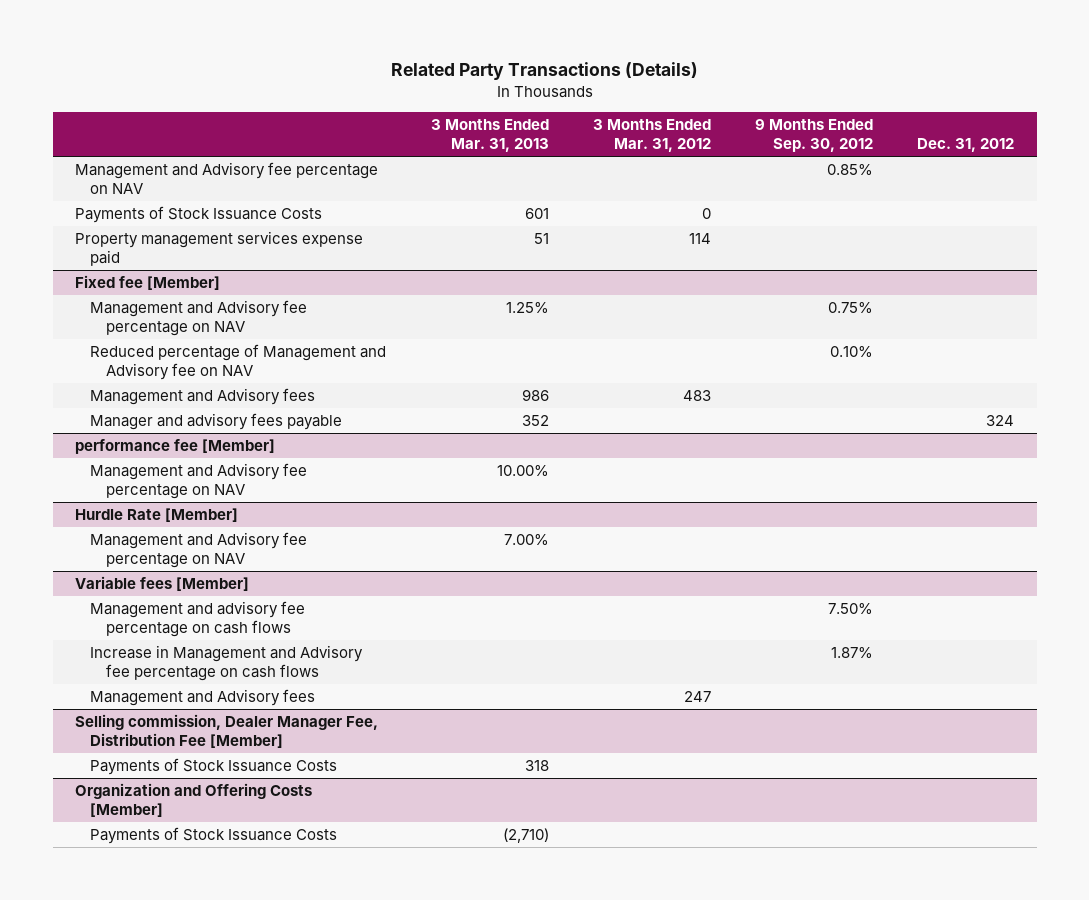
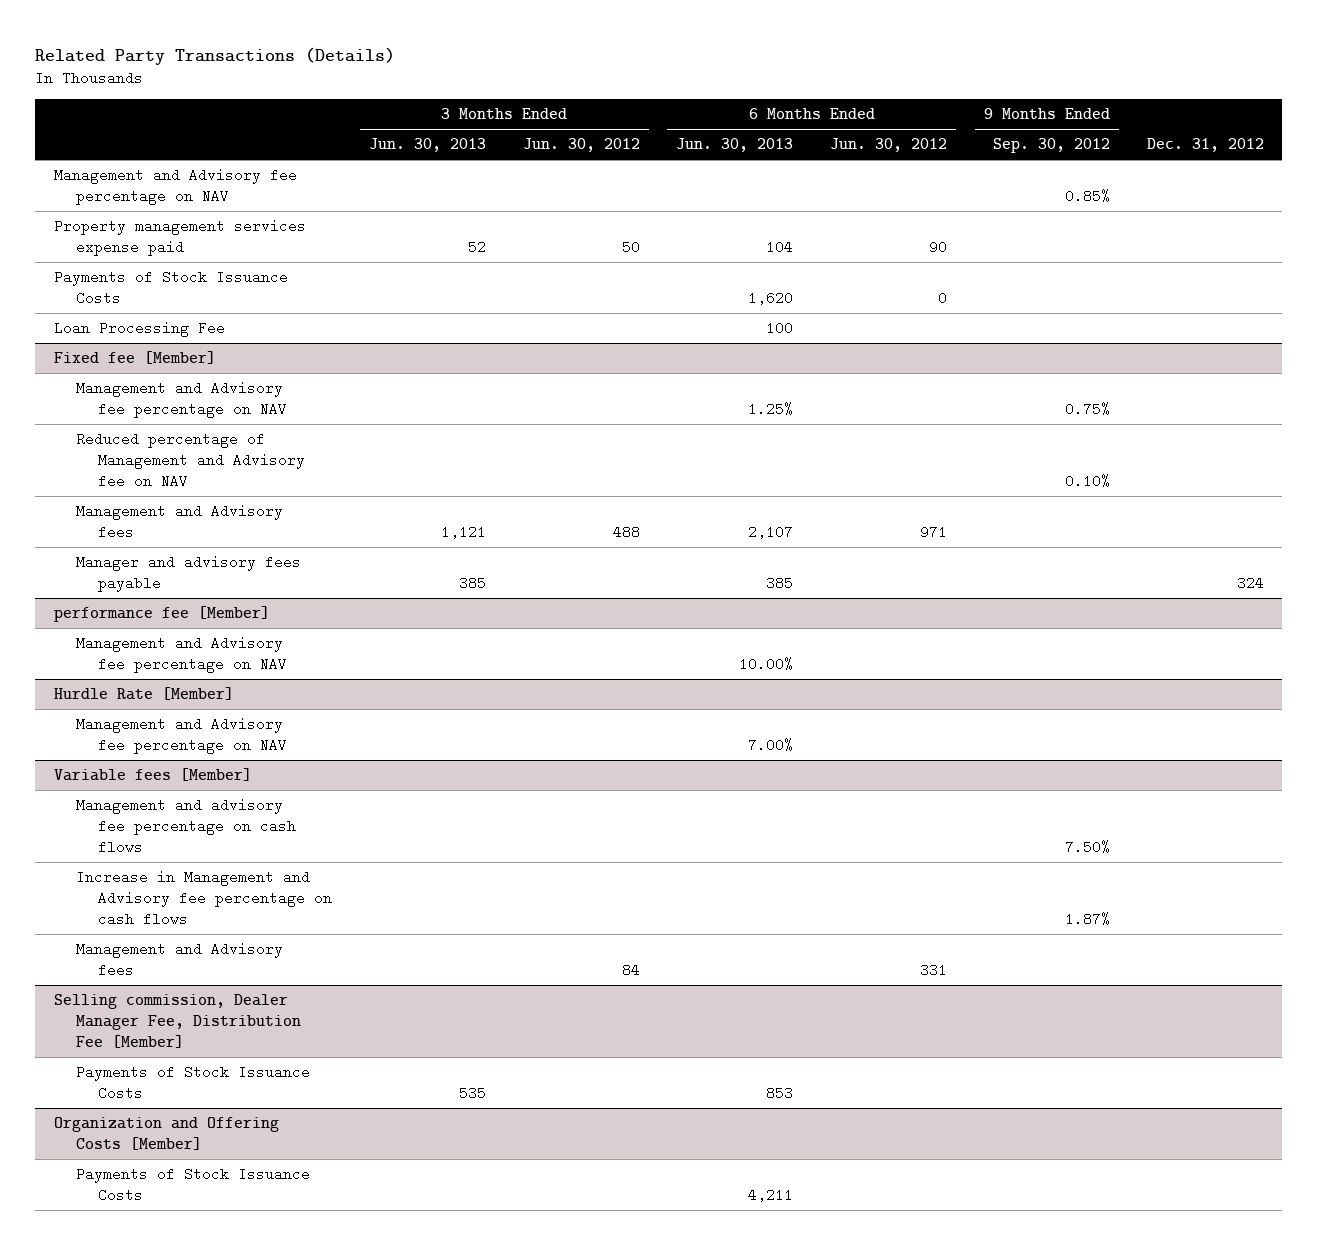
- | 3 Months Ended Mar. 31, 2013 | 3 Months Ended Mar. 31, 2012 | 9 Months Ended Sep. 30, 2012 | Dec. 31, 2012
+ | 3 Months Ended Jun. 30, 2013 | 3 Months Ended Jun. 30, 2012 | 6 Months Ended Jun. 30, 2013 | 6 Months Ended Jun. 30, 2012 | 9 Months Ended Sep. 30, 2012 | Dec. 31, 2012
moved down: Payments of Stock Issuance Costs | | | 1,620 | 0 | |
+ Loan Processing Fee | | | 100 | | |

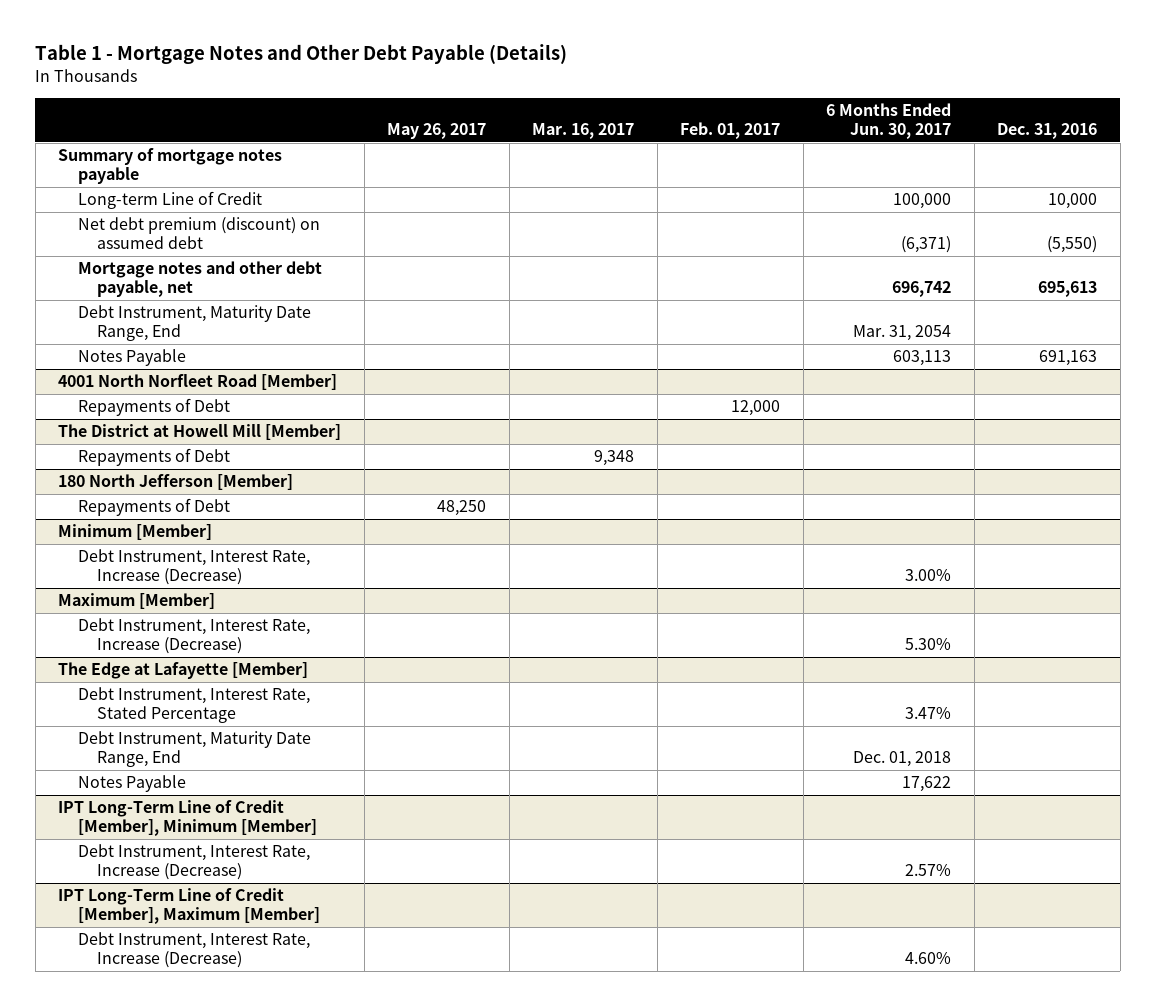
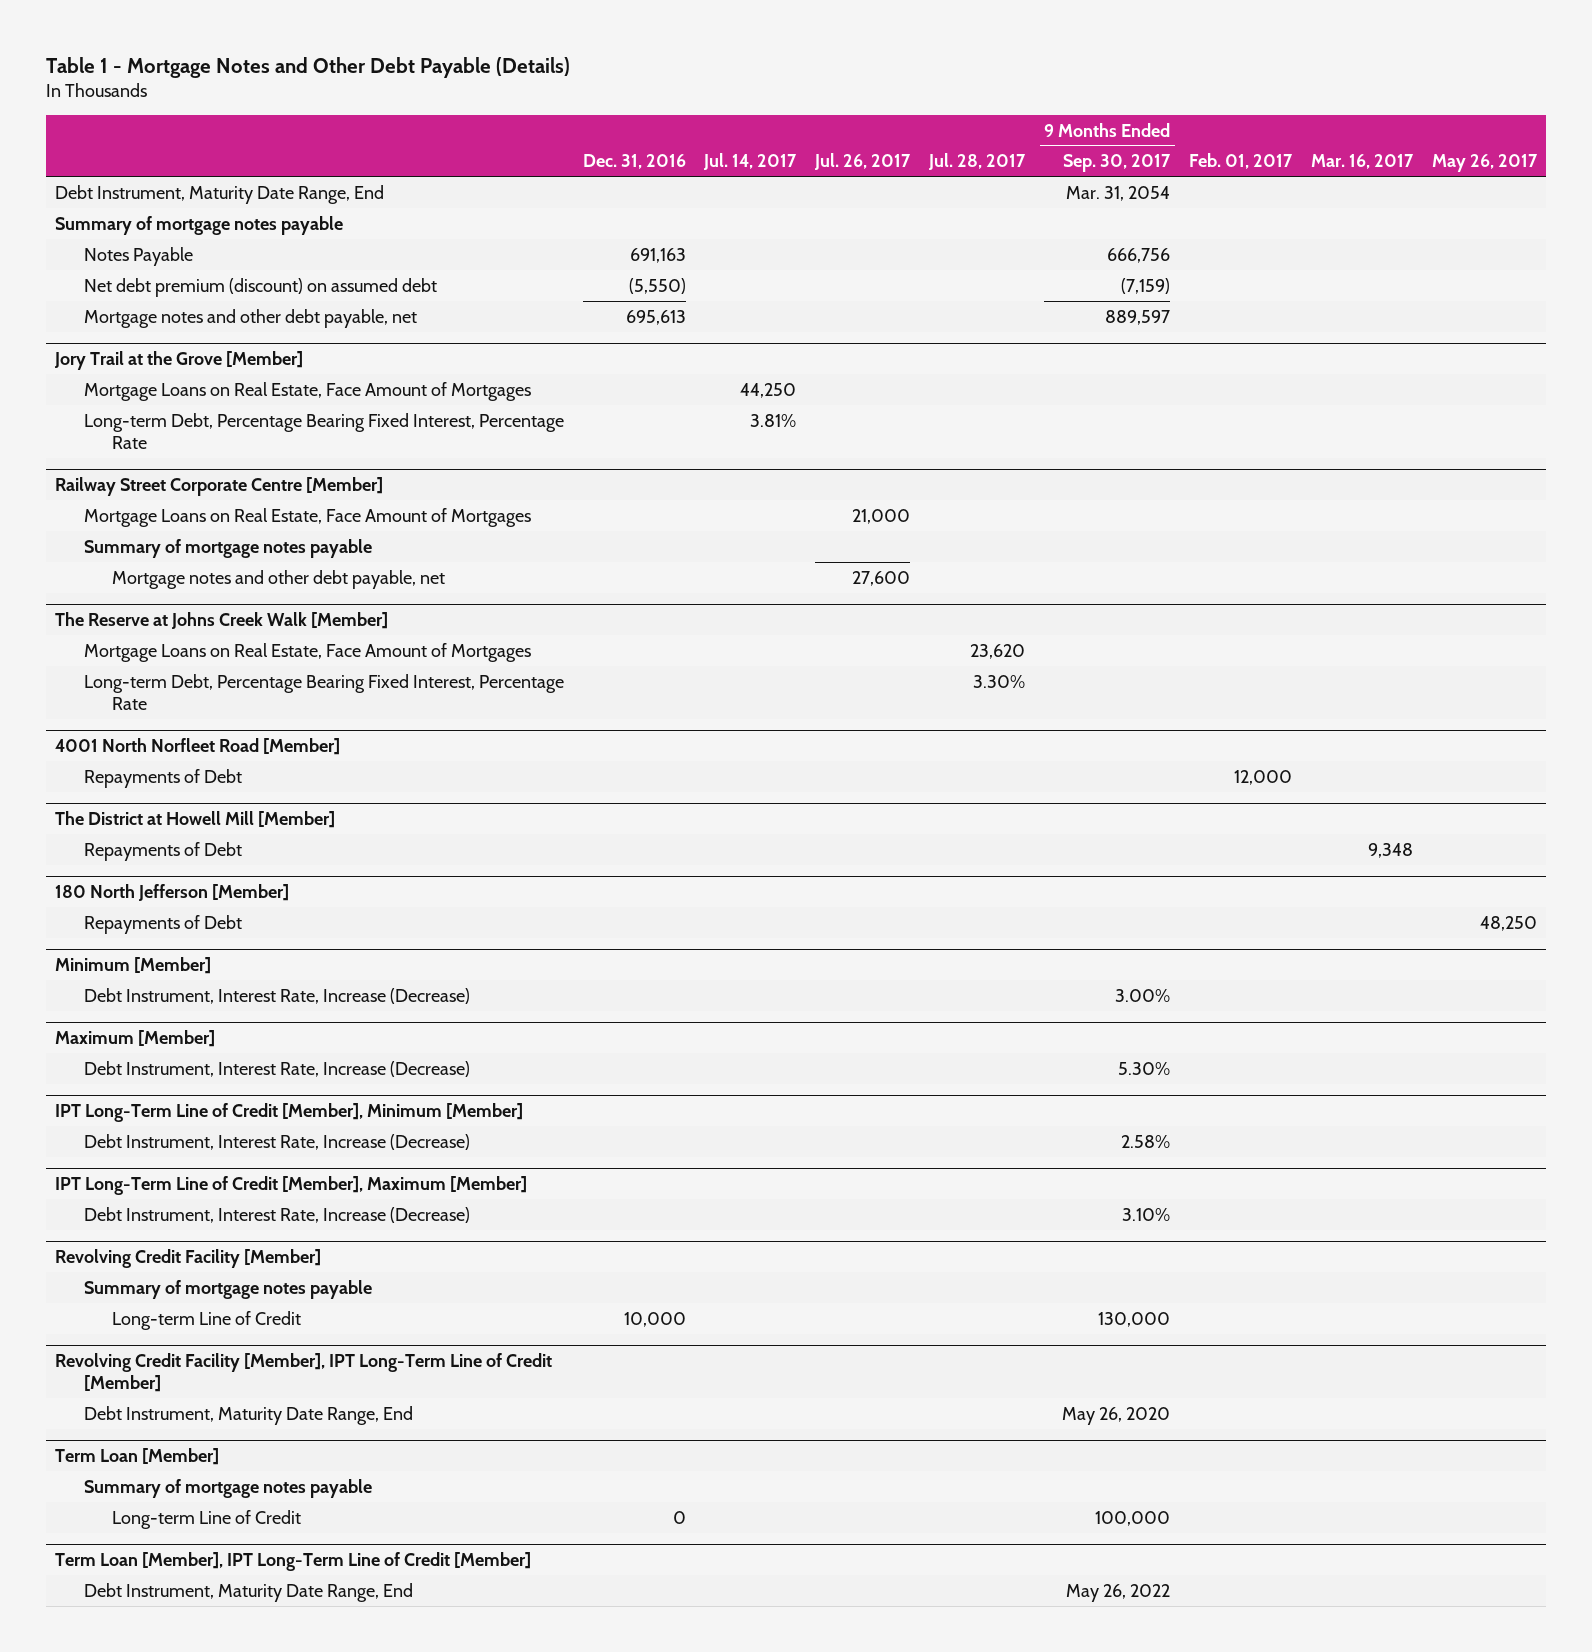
- | May 26, 2017 | Mar. 16, 2017 | Feb. 01, 2017 | 6 Months Ended Jun. 30, 2017 | Dec. 31, 2016
+ | Dec. 31, 2016 | Jul. 14, 2017 | Jul. 26, 2017 | Jul. 28, 2017 | 9 Months Ended Sep. 30, 2017 | Feb. 01, 2017 | Mar. 16, 2017 | May 26, 2017
moved up: Debt Instrument, Maturity Date Range, End | | | | | Mar. 31, 2054 | | |
- Long-term Line of Credit | | | | 100,000 | 10,000
moved up: Notes Payable | 691,163 | | | | 666,756 | | |
+ Jory Trail at the Grove [Member]
+ Mortgage Loans on Real Estate, Face Amount of Mortgages | | 44,250 | | | | | |
+ Long-term Debt, Percentage Bearing Fixed Interest, Percentage Rate | | 3.81% | | | | | |
+ Railway Street Corporate Centre [Member]
+ Mortgage Loans on Real Estate, Face Amount of Mortgages | | | 21,000 | | | | |
+ Summary of mortgage notes payable
+ Mortgage notes and other debt payable, net | | | 27,600 | | | | |
+ The Reserve at Johns Creek Walk [Member]
+ Mortgage Loans on Real Estate, Face Amount of Mortgages | | | | 23,620 | | | |
+ Long-term Debt, Percentage Bearing Fixed Interest, Percentage Rate | | | | 3.30% | | | |
- The Edge at Lafayette [Member]
- Debt Instrument, Interest Rate, Stated Percentage | | | | 3.47% |
- Debt Instrument, Maturity Date Range, End | | | | Dec. 01, 2018 |
- Notes Payable | | | | 17,622 |
+ Revolving Credit Facility [Member]
+ Summary of mortgage notes payable
+ Long-term Line of Credit | 10,000 | | | | 130,000 | | |
+ Revolving Credit Facility [Member], IPT Long-Term Line of Credit [Member]
+ Debt Instrument, Maturity Date Range, End | | | | | May 26, 2020 | | |
+ Term Loan [Member]
+ Summary of mortgage notes payable
+ Long-term Line of Credit | 0 | | | | 100,000 | | |
+ Term Loan [Member], IPT Long-Term Line of Credit [Member]
+ Debt Instrument, Maturity Date Range, End | | | | | May 26, 2022 | | |

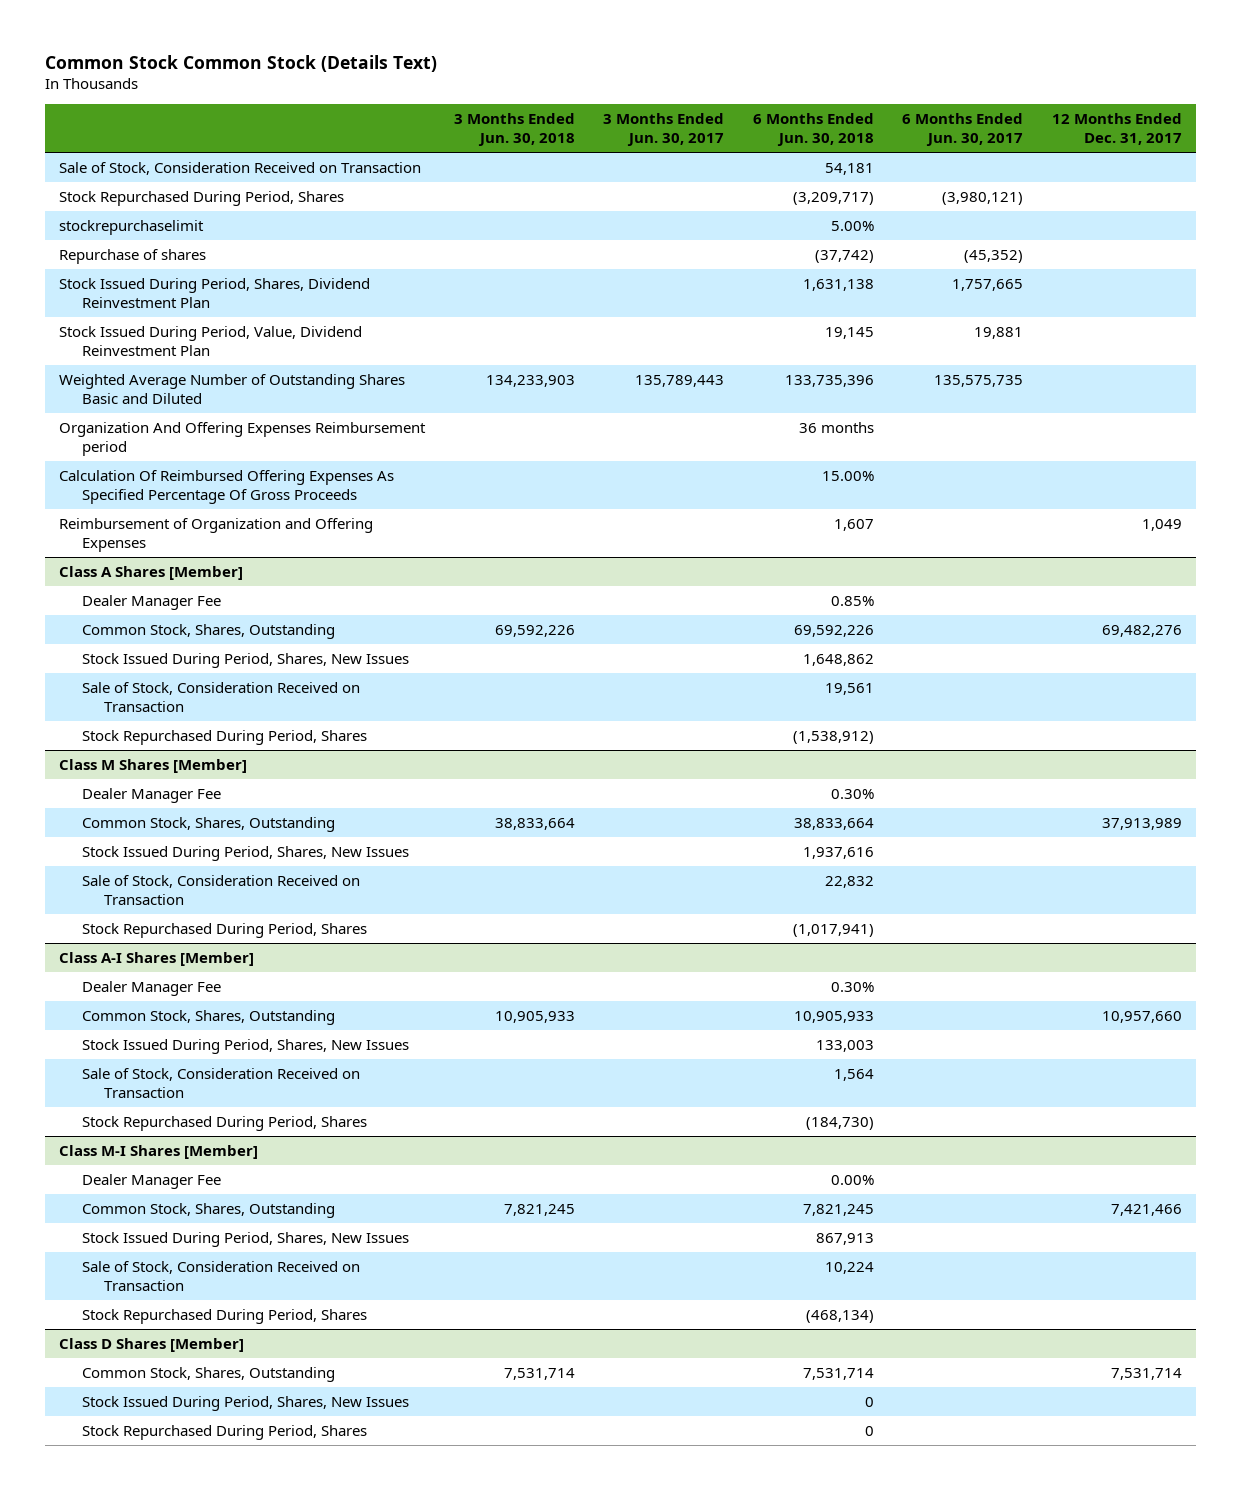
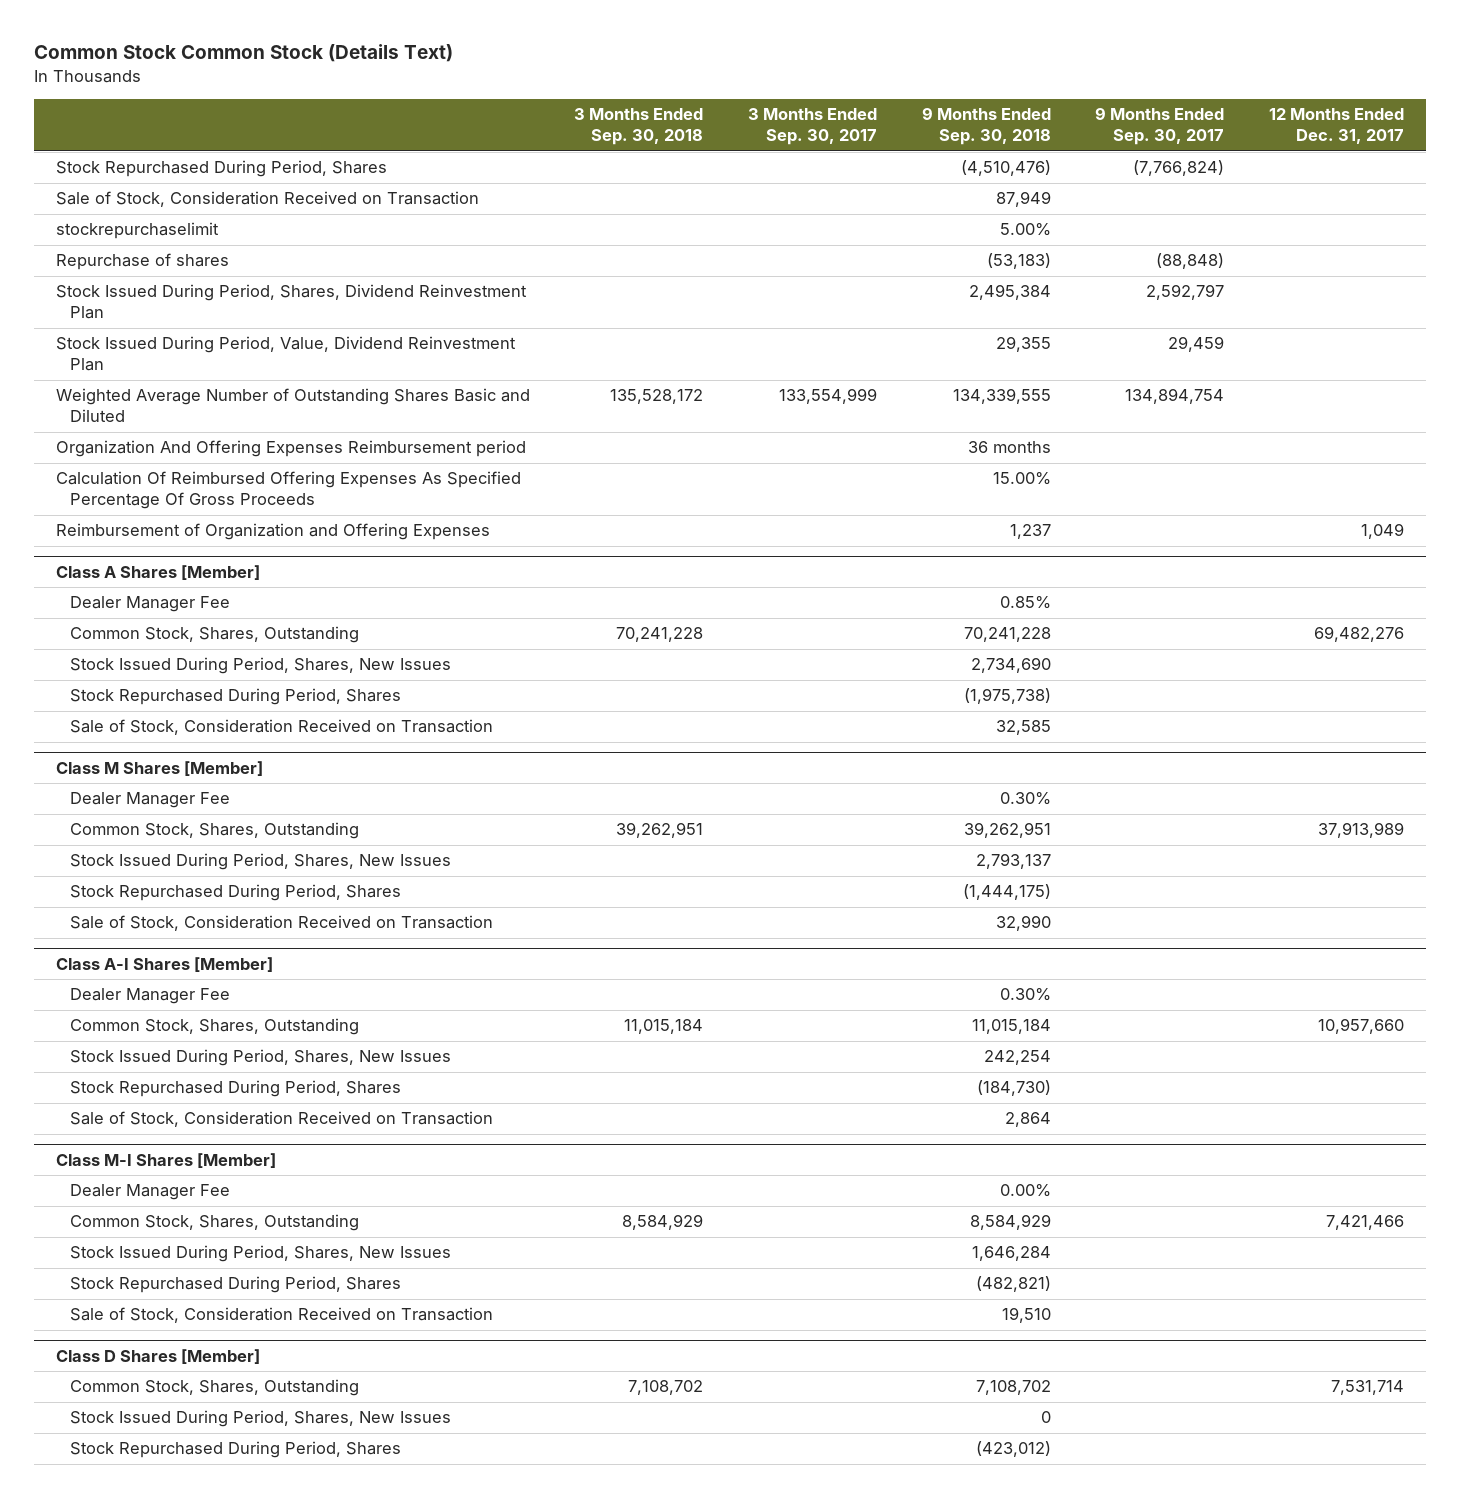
- | 3 Months Ended Jun. 30, 2018 | 3 Months Ended Jun. 30, 2017 | 6 Months Ended Jun. 30, 2018 | 6 Months Ended Jun. 30, 2017 | 12 Months Ended Dec. 31, 2017
+ | 3 Months Ended Sep. 30, 2018 | 3 Months Ended Sep. 30, 2017 | 9 Months Ended Sep. 30, 2018 | 9 Months Ended Sep. 30, 2017 | 12 Months Ended Dec. 31, 2017
moved down: Sale of Stock, Consideration Received on Transaction | | | 87,949 | |
@ Class A Shares [Member]
moved down: Sale of Stock, Consideration Received on Transaction | | | 32,585 | |
@ Class M Shares [Member]
moved down: Sale of Stock, Consideration Received on Transaction | | | 32,990 | |
@ Class A-I Shares [Member]
moved down: Sale of Stock, Consideration Received on Transaction | | | 2,864 | |
@ Class M-I Shares [Member]
moved down: Sale of Stock, Consideration Received on Transaction | | | 19,510 | |

